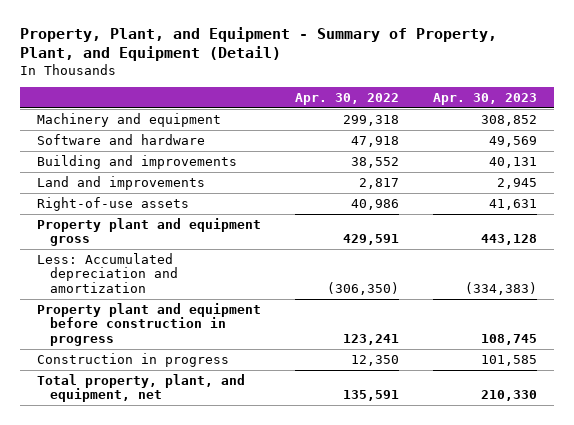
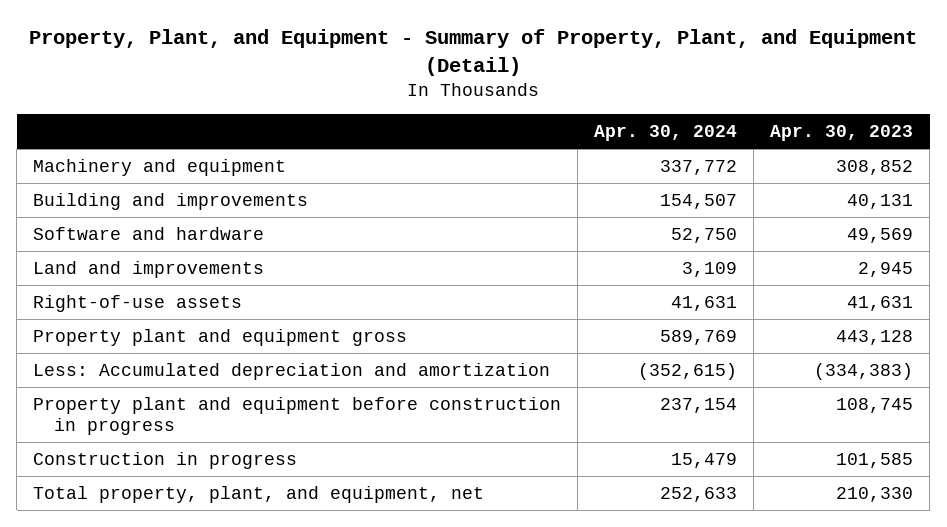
- | Apr. 30, 2022 | Apr. 30, 2023
+ | Apr. 30, 2024 | Apr. 30, 2023
moved down: Software and hardware | 52,750 | 49,569

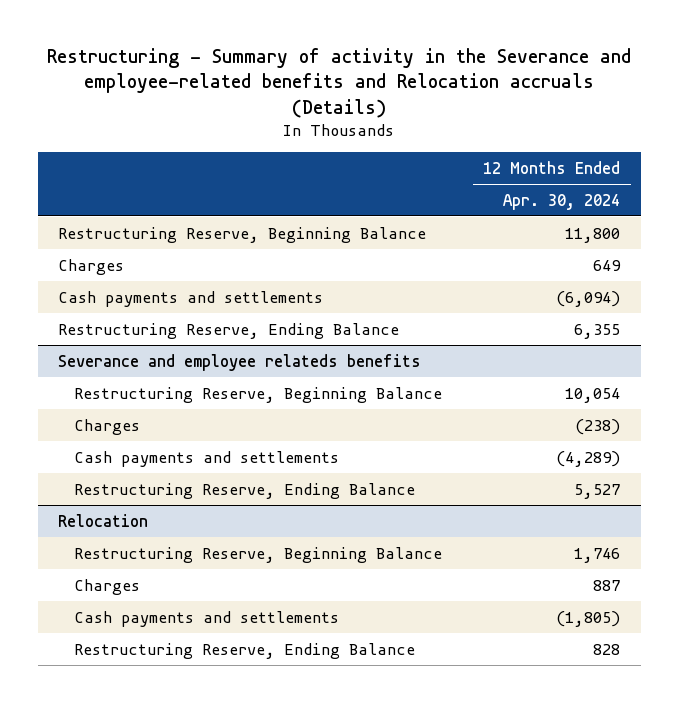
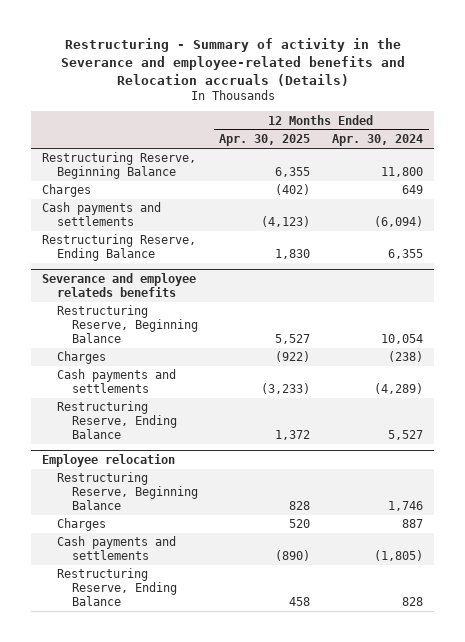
- | 12 Months Ended Apr. 30, 2024
+ | 12 Months Ended Apr. 30, 2025 | 12 Months Ended Apr. 30, 2024
- Relocation
+ Employee relocation

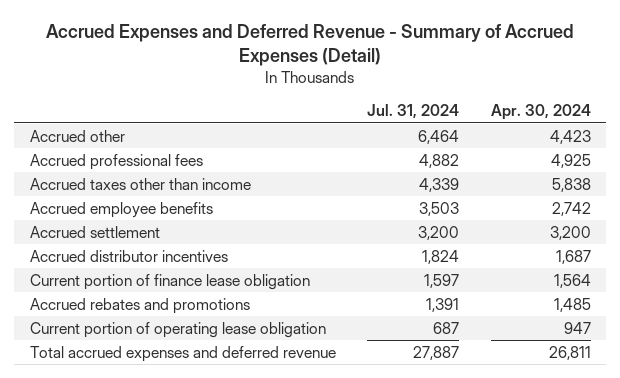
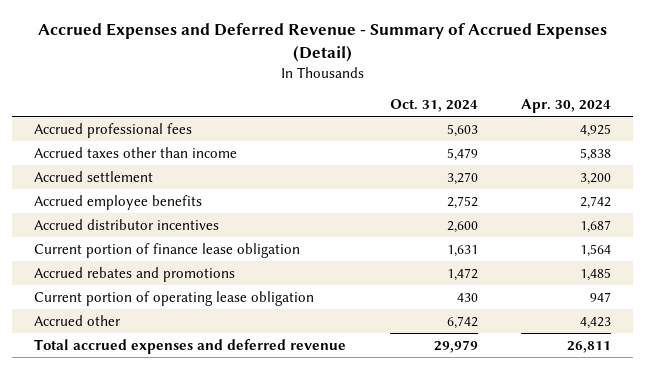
- | Jul. 31, 2024 | Apr. 30, 2024
+ | Oct. 31, 2024 | Apr. 30, 2024
moved down: Accrued employee benefits | 2,752 | 2,742
moved down: Accrued other | 6,742 | 4,423

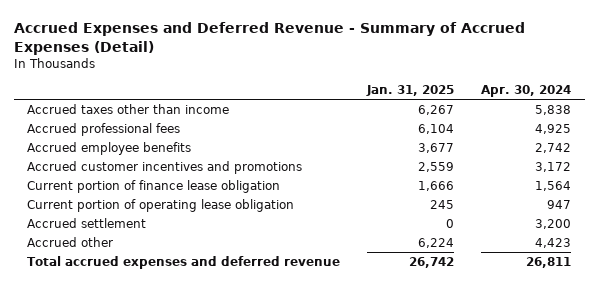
- | Oct. 31, 2024 | Apr. 30, 2024
+ | Jan. 31, 2025 | Apr. 30, 2024
moved down: Accrued professional fees | 6,104 | 4,925
- Accrued distributor incentives | 2,600 | 1,687
+ Accrued customer incentives and promotions | 2,559 | 3,172
- Accrued rebates and promotions | 1,472 | 1,485
moved down: Accrued settlement | 0 | 3,200

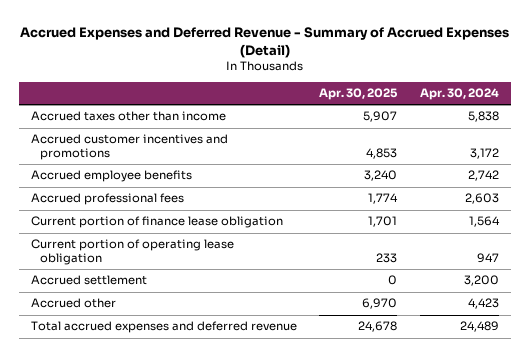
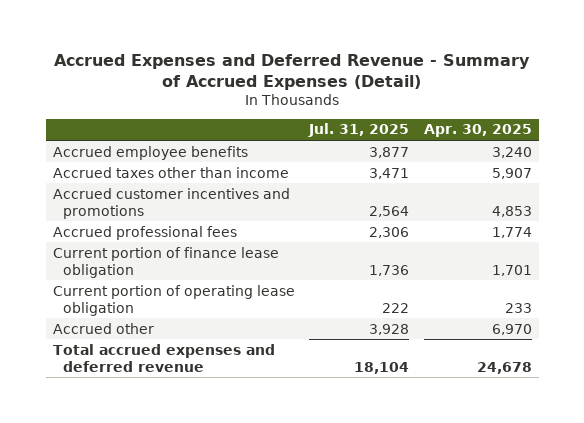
- | Apr. 30, 2025 | Apr. 30, 2024
+ | Jul. 31, 2025 | Apr. 30, 2025
moved up: Accrued employee benefits | 3,877 | 3,240
- Accrued settlement | 0 | 3,200

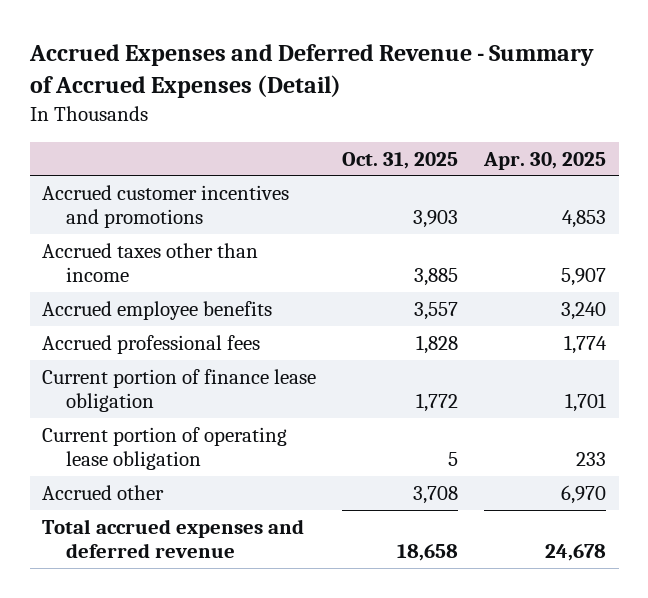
- | Jul. 31, 2025 | Apr. 30, 2025
+ | Oct. 31, 2025 | Apr. 30, 2025
moved down: Accrued taxes other than income | 3,885 | 5,907
moved down: Accrued employee benefits | 3,557 | 3,240

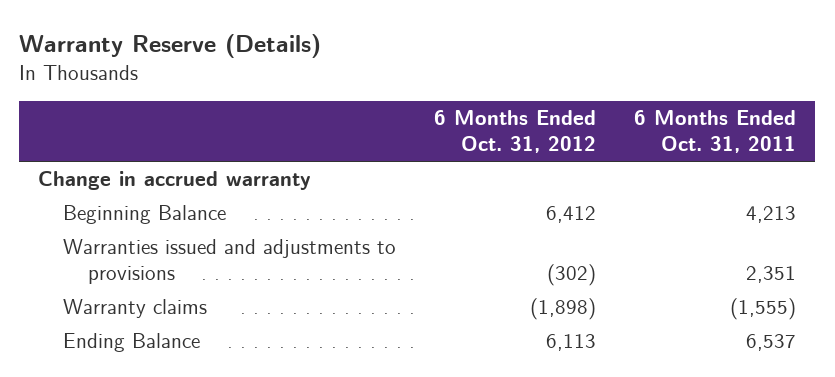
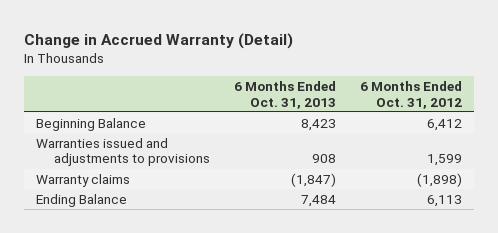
- Warranty Reserve (Details)
+ Change in Accrued Warranty (Detail)
- | 6 Months Ended Oct. 31, 2012 | 6 Months Ended Oct. 31, 2011
+ | 6 Months Ended Oct. 31, 2013 | 6 Months Ended Oct. 31, 2012
- Change in accrued warranty
- Warranties issued and adjustments to provisions | (302) | 2,351
+ Warranties issued and adjustments to provisions | 908 | 1,599

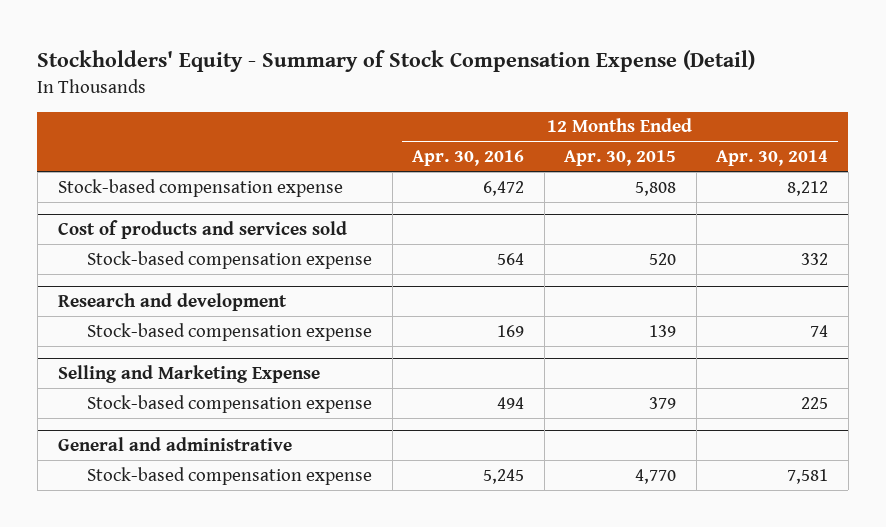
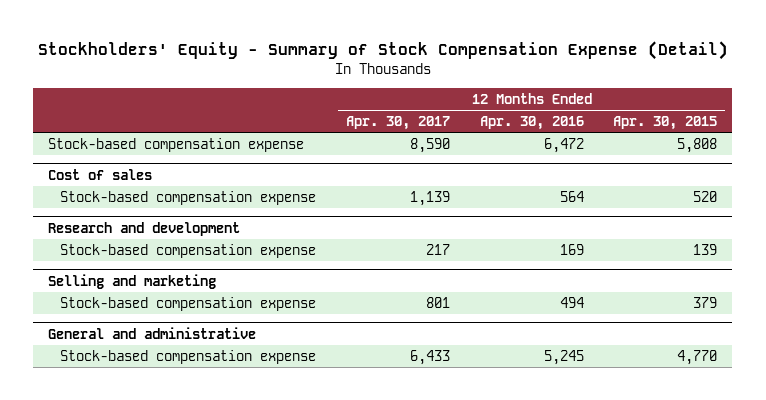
- | 12 Months Ended Apr. 30, 2016 | 12 Months Ended Apr. 30, 2015 | 12 Months Ended Apr. 30, 2014
+ | 12 Months Ended Apr. 30, 2017 | 12 Months Ended Apr. 30, 2016 | 12 Months Ended Apr. 30, 2015
- Cost of products and services sold
+ Cost of sales
- Selling and Marketing Expense
+ Selling and marketing

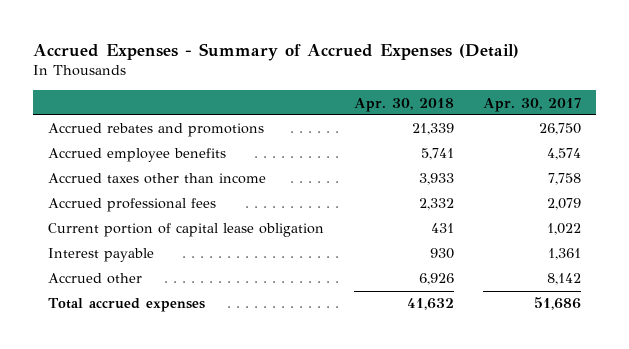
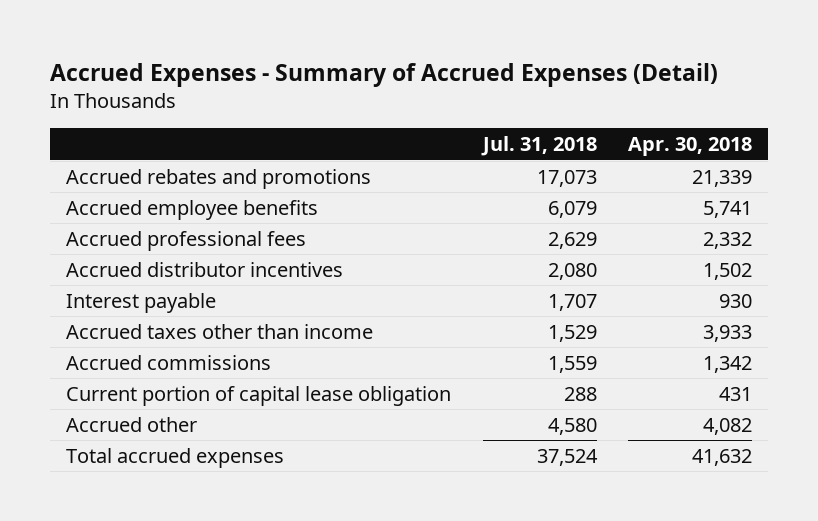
- | Apr. 30, 2018 | Apr. 30, 2017
+ | Jul. 31, 2018 | Apr. 30, 2018
+ Accrued distributor incentives | 2,080 | 1,502
- Accrued other | 6,926 | 8,142
moved down: Accrued taxes other than income | 1,529 | 3,933
+ Accrued commissions | 1,559 | 1,342
moved down: Current portion of capital lease obligation | 288 | 431
+ Accrued other | 4,580 | 4,082

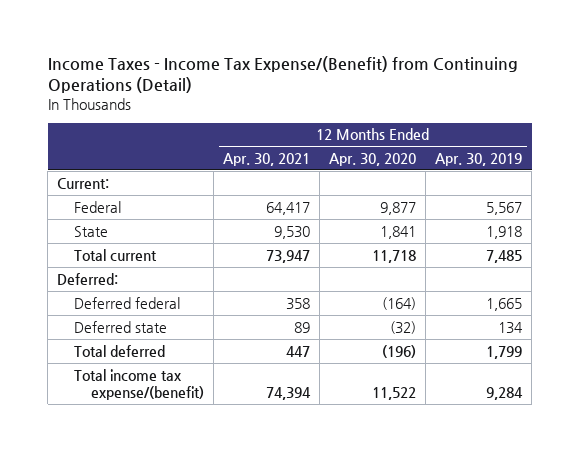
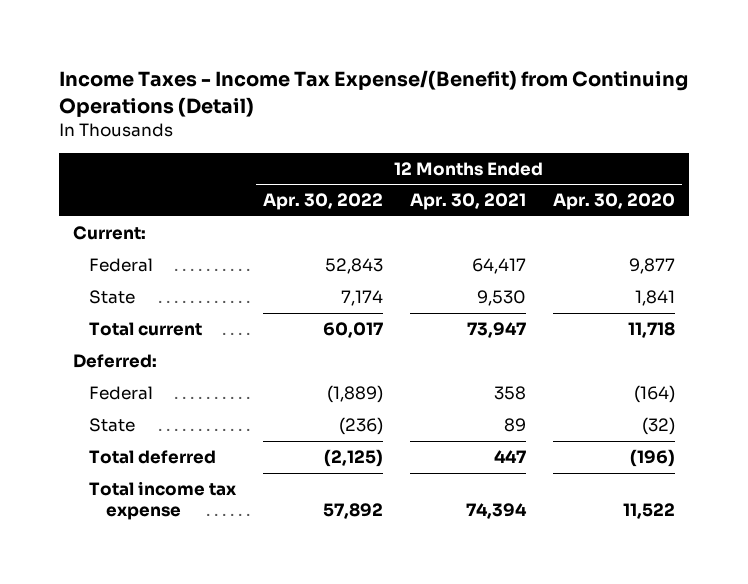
- | 12 Months Ended Apr. 30, 2021 | 12 Months Ended Apr. 30, 2020 | 12 Months Ended Apr. 30, 2019
+ | 12 Months Ended Apr. 30, 2022 | 12 Months Ended Apr. 30, 2021 | 12 Months Ended Apr. 30, 2020
- Deferred federal | 358 | (164) | 1,665
- Deferred state | 89 | (32) | 134
+ Federal | (1,889) | 358 | (164)
+ State | (236) | 89 | (32)
- Total income tax expense/(benefit) | 74,394 | 11,522 | 9,284
+ Total income tax expense | 57,892 | 74,394 | 11,522

